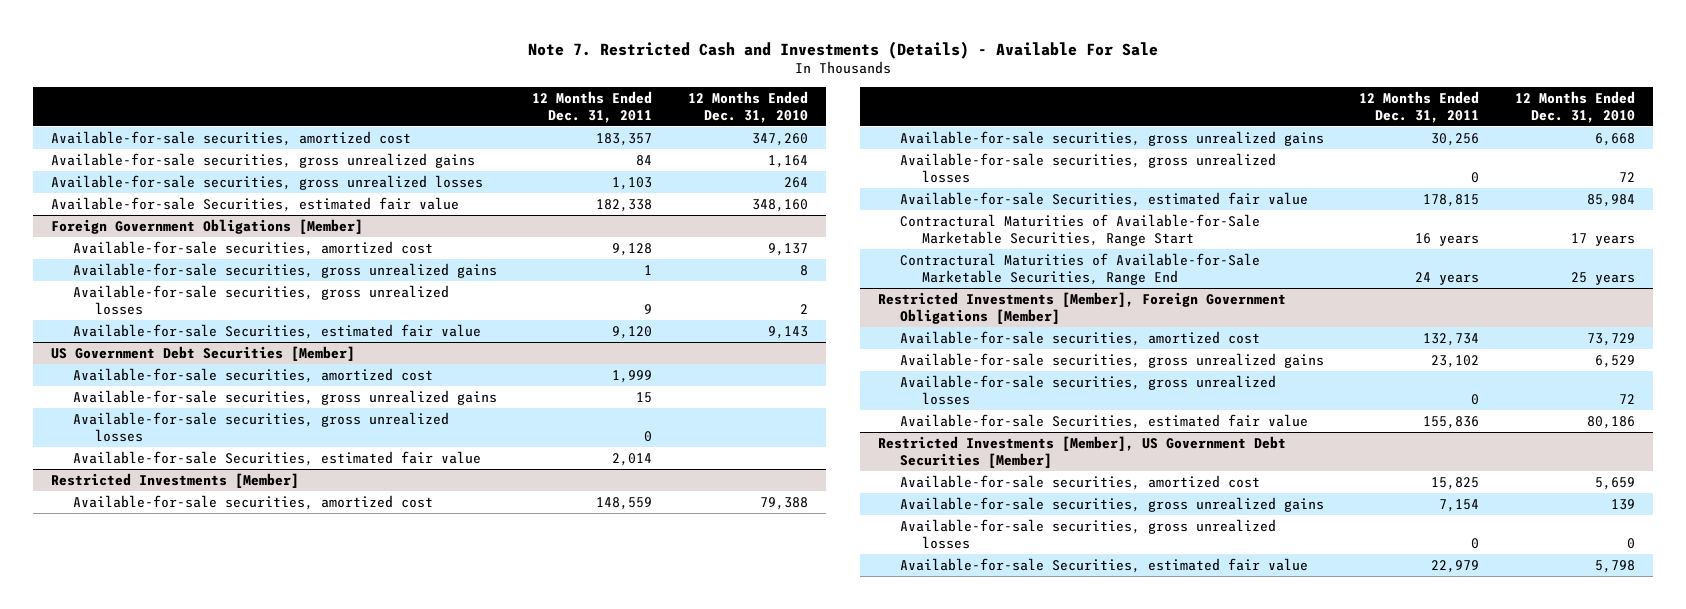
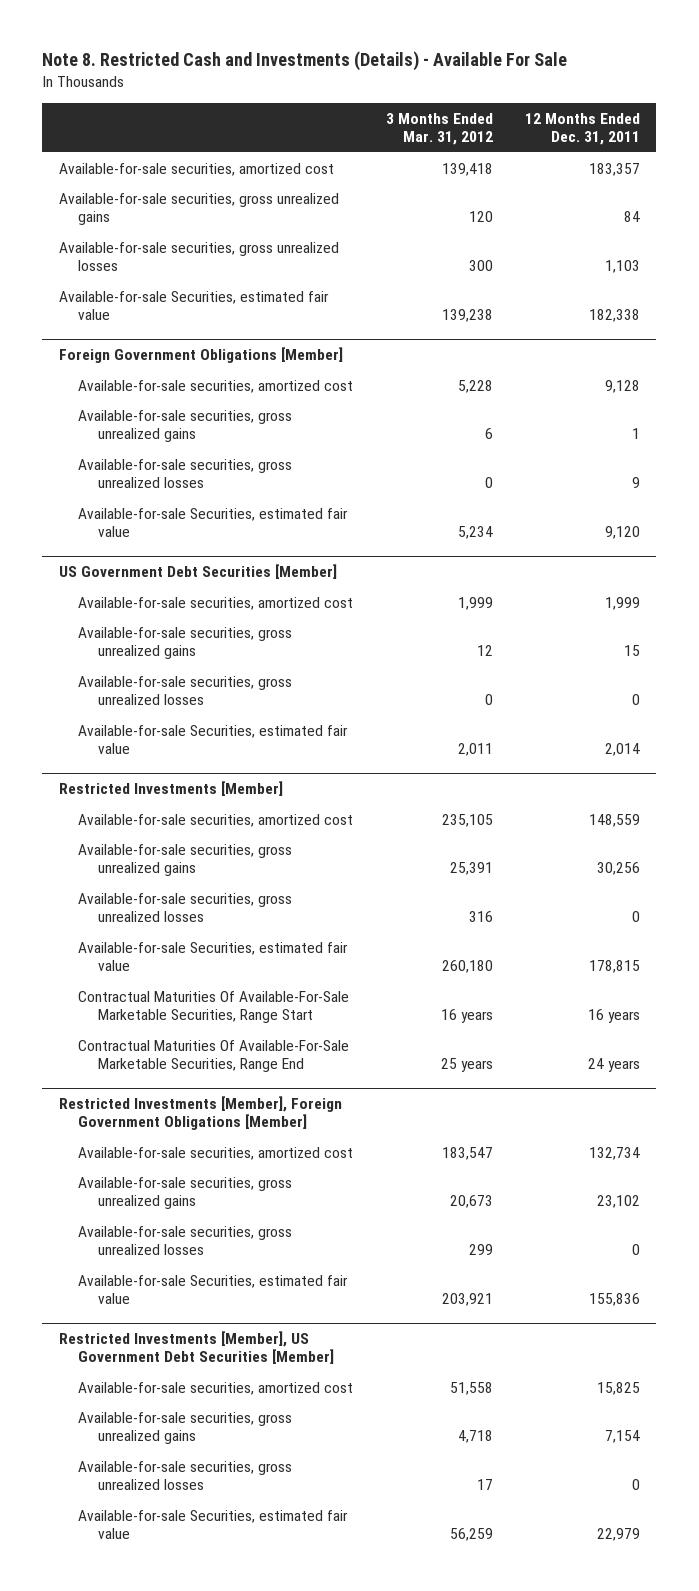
- Note 7. Restricted Cash and Investments (Details) - Available For Sale
+ Note 8. Restricted Cash and Investments (Details) - Available For Sale
- | 12 Months Ended Dec. 31, 2011 | 12 Months Ended Dec. 31, 2010
+ | 3 Months Ended Mar. 31, 2012 | 12 Months Ended Dec. 31, 2011
@ Restricted Investments [Member]
- Contractural Maturities of Available-for-Sale Marketable Securities, Range Start | 16 years | 17 years
- Contractural Maturities of Available-for-Sale Marketable Securities, Range End | 24 years | 25 years
+ Contractual Maturities Of Available-For-Sale Marketable Securities, Range Start | 16 years | 16 years
+ Contractual Maturities Of Available-For-Sale Marketable Securities, Range End | 25 years | 24 years

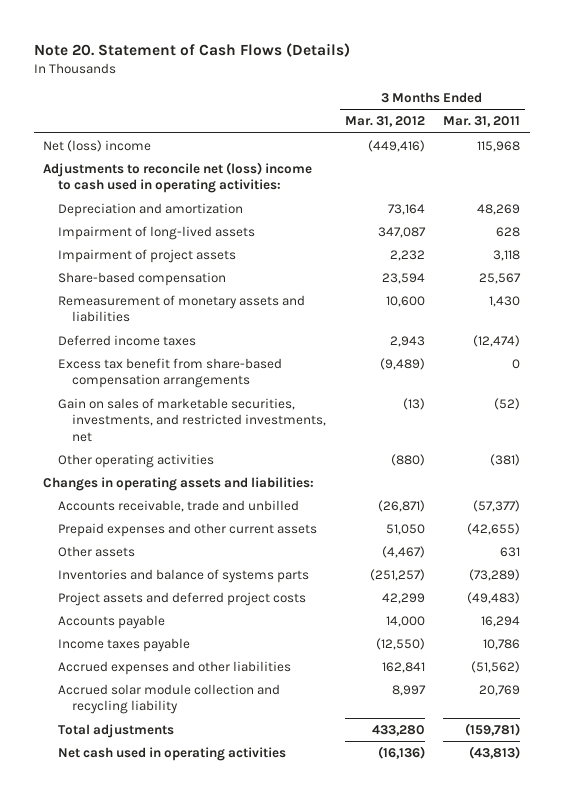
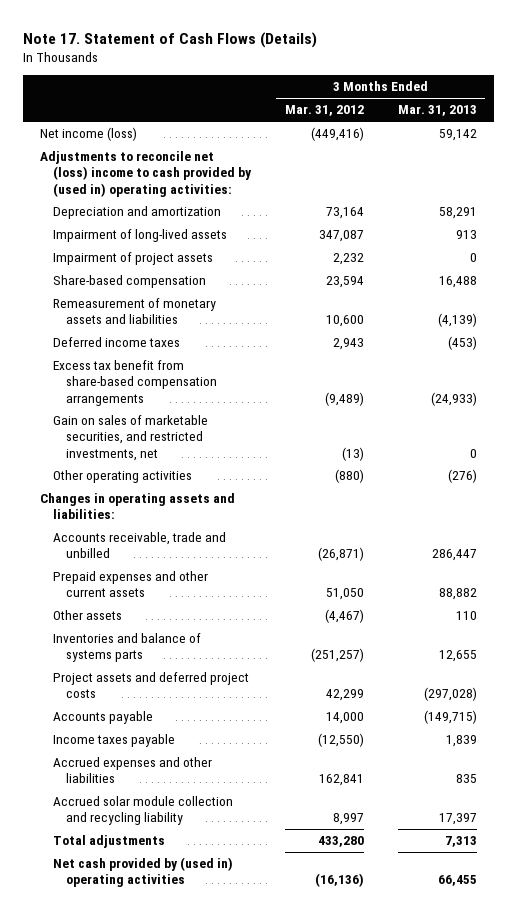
- Note 20. Statement of Cash Flows (Details)
+ Note 17. Statement of Cash Flows (Details)
- | 3 Months Ended Mar. 31, 2012 | 3 Months Ended Mar. 31, 2011
+ | 3 Months Ended Mar. 31, 2012 | 3 Months Ended Mar. 31, 2013
- Net (loss) income | (449,416) | 115,968
- Adjustments to reconcile net (loss) income to cash used in operating activities:
+ Net income (loss) | (449,416) | 59,142
+ Adjustments to reconcile net (loss) income to cash provided by (used in) operating activities:
- Gain on sales of marketable securities, investments, and restricted investments, net | (13) | (52)
+ Gain on sales of marketable securities, and restricted investments, net | (13) | 0
- Net cash used in operating activities | (16,136) | (43,813)
+ Net cash provided by (used in) operating activities | (16,136) | 66,455

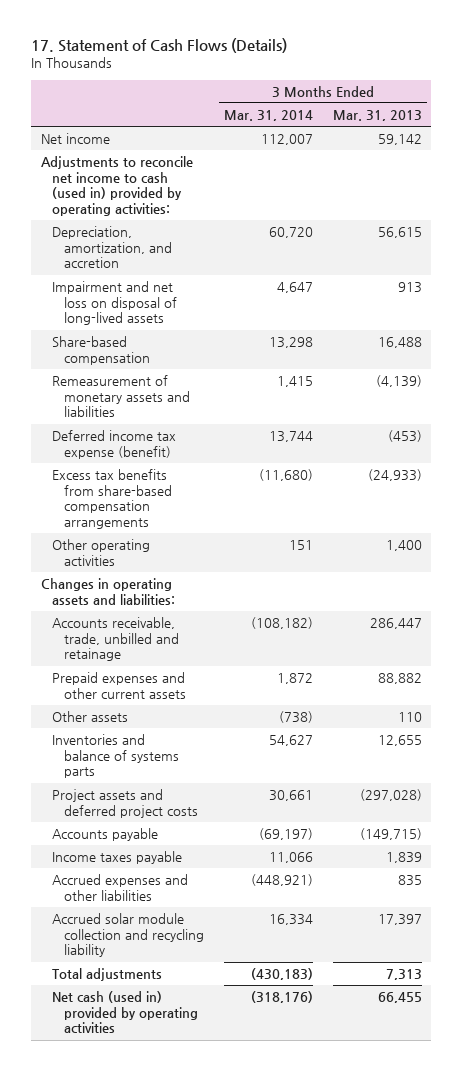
- Note 17. Statement of Cash Flows (Details)
+ 17. Statement of Cash Flows (Details)
- | 3 Months Ended Mar. 31, 2012 | 3 Months Ended Mar. 31, 2013
+ | 3 Months Ended Mar. 31, 2014 | 3 Months Ended Mar. 31, 2013
- Net income (loss) | (449,416) | 59,142
- Adjustments to reconcile net (loss) income to cash provided by (used in) operating activities:
- Depreciation and amortization | 73,164 | 58,291
- Impairment of long-lived assets | 347,087 | 913
- Impairment of project assets | 2,232 | 0
+ Net income | 112,007 | 59,142
+ Adjustments to reconcile net income to cash (used in) provided by operating activities:
+ Depreciation, amortization, and accretion | 60,720 | 56,615
+ Impairment and net loss on disposal of long-lived assets | 4,647 | 913
- Deferred income taxes | 2,943 | (453)
- Excess tax benefit from share-based compensation arrangements | (9,489) | (24,933)
- Gain on sales of marketable securities, and restricted investments, net | (13) | 0
- Other operating activities | (880) | (276)
+ Deferred income tax expense (benefit) | 13,744 | (453)
+ Excess tax benefits from share-based compensation arrangements | (11,680) | (24,933)
+ Other operating activities | 151 | 1,400
- Accounts receivable, trade and unbilled | (26,871) | 286,447
+ Accounts receivable, trade, unbilled and retainage | (108,182) | 286,447
- Net cash provided by (used in) operating activities | (16,136) | 66,455
+ Net cash (used in) provided by operating activities | (318,176) | 66,455

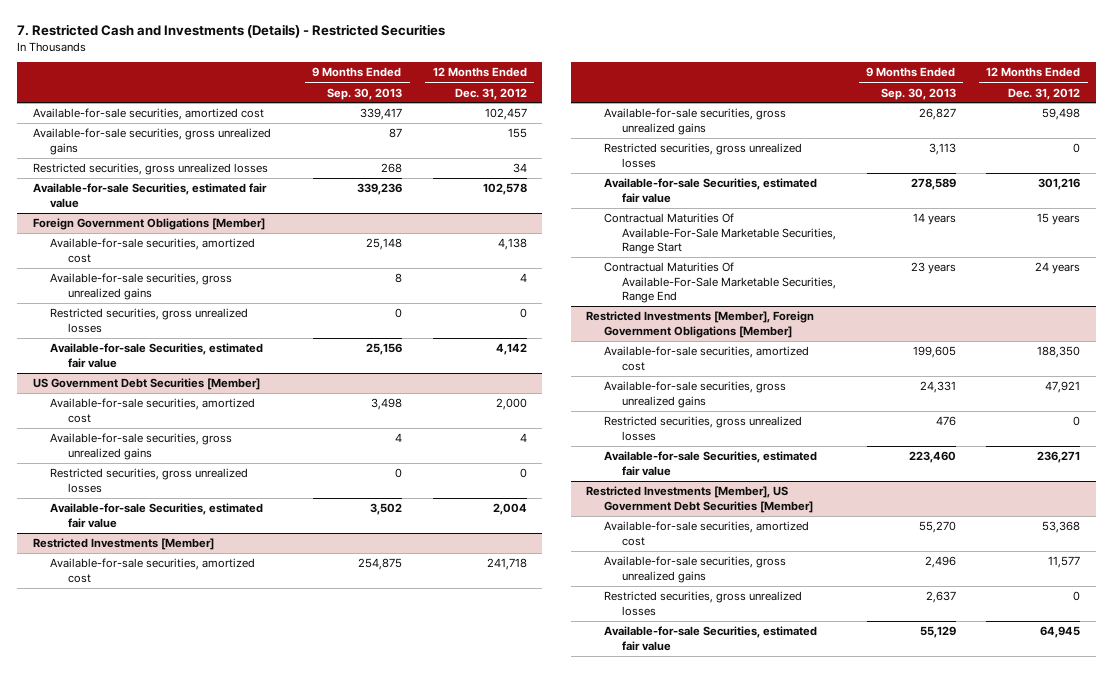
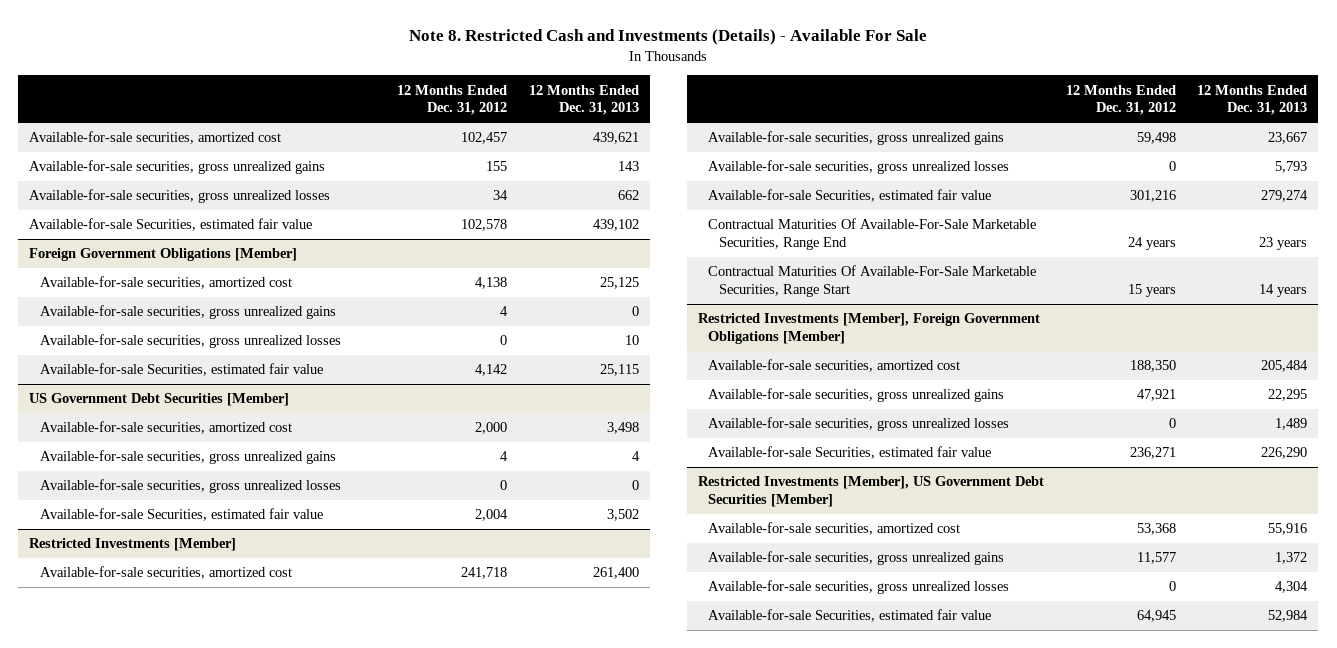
- 7. Restricted Cash and Investments (Details) - Restricted Securities
+ Note 8. Restricted Cash and Investments (Details) - Available For Sale
- | 9 Months Ended Sep. 30, 2013 | 12 Months Ended Dec. 31, 2012
+ | 12 Months Ended Dec. 31, 2012 | 12 Months Ended Dec. 31, 2013
- Restricted securities, gross unrealized losses | 268 | 34
+ Available-for-sale securities, gross unrealized losses | 34 | 662
@ Foreign Government Obligations [Member]
- Restricted securities, gross unrealized losses | 0 | 0
+ Available-for-sale securities, gross unrealized losses | 0 | 10
@ US Government Debt Securities [Member]
- Restricted securities, gross unrealized losses | 0 | 0
+ Available-for-sale securities, gross unrealized losses | 0 | 0
@ Restricted Investments [Member]
- Restricted securities, gross unrealized losses | 3,113 | 0
+ Available-for-sale securities, gross unrealized losses | 0 | 5,793
moved down: Contractual Maturities Of Available-For-Sale Marketable Securities, Range Start | 15 years | 14 years
@ Restricted Investments [Member], Foreign Government Obligations [Member]
- Restricted securities, gross unrealized losses | 476 | 0
+ Available-for-sale securities, gross unrealized losses | 0 | 1,489
@ Restricted Investments [Member], US Government Debt Securities [Member]
- Restricted securities, gross unrealized losses | 2,637 | 0
+ Available-for-sale securities, gross unrealized losses | 0 | 4,304

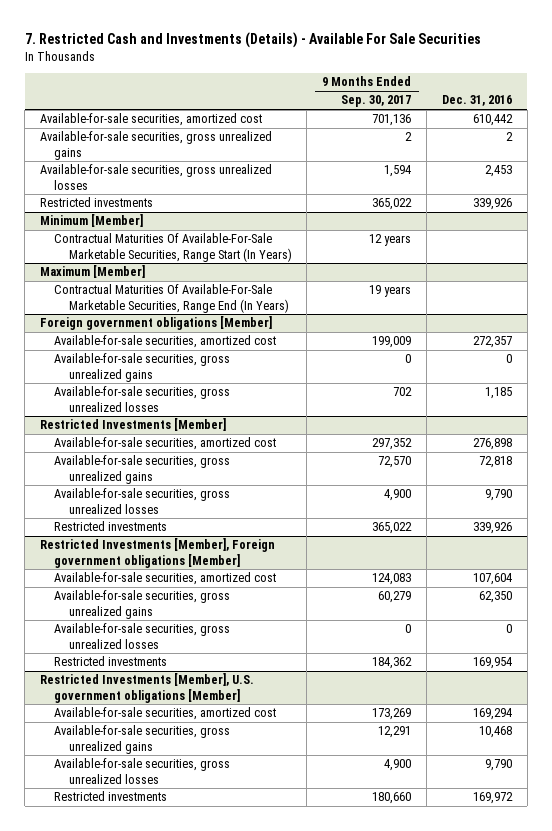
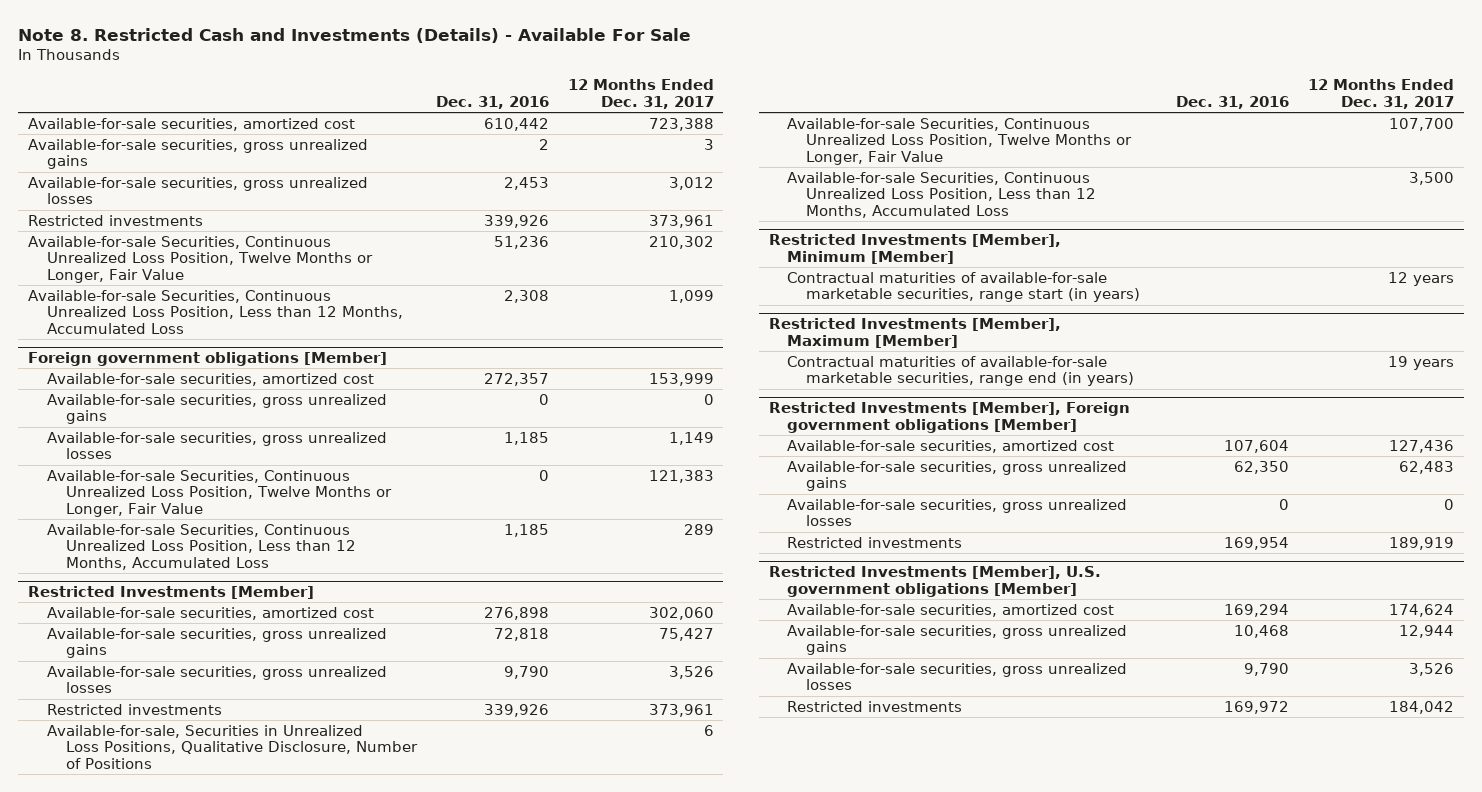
- 7. Restricted Cash and Investments (Details) - Available For Sale Securities
+ Note 8. Restricted Cash and Investments (Details) - Available For Sale
- | 9 Months Ended Sep. 30, 2017 | Dec. 31, 2016
+ | Dec. 31, 2016 | 12 Months Ended Dec. 31, 2017
- Minimum [Member]
- Contractual Maturities Of Available-For-Sale Marketable Securities, Range Start (In Years) | 12 years |
- Maximum [Member]
- Contractual Maturities Of Available-For-Sale Marketable Securities, Range End (In Years) | 19 years |
+ Available-for-sale Securities, Continuous Unrealized Loss Position, Twelve Months or Longer, Fair Value | 51,236 | 210,302
+ Available-for-sale Securities, Continuous Unrealized Loss Position, Less than 12 Months, Accumulated Loss | 2,308 | 1,099
@ Foreign government obligations [Member]
+ Available-for-sale Securities, Continuous Unrealized Loss Position, Twelve Months or Longer, Fair Value | 0 | 121,383
+ Available-for-sale Securities, Continuous Unrealized Loss Position, Less than 12 Months, Accumulated Loss | 1,185 | 289
@ Restricted Investments [Member]
+ Available-for-sale, Securities in Unrealized Loss Positions, Qualitative Disclosure, Number of Positions | | 6
+ Available-for-sale Securities, Continuous Unrealized Loss Position, Twelve Months or Longer, Fair Value | | 107,700
+ Available-for-sale Securities, Continuous Unrealized Loss Position, Less than 12 Months, Accumulated Loss | | 3,500
+ Restricted Investments [Member], Minimum [Member]
+ Contractual maturities of available-for-sale marketable securities, range start (in years) | | 12 years
+ Restricted Investments [Member], Maximum [Member]
+ Contractual maturities of available-for-sale marketable securities, range end (in years) | | 19 years

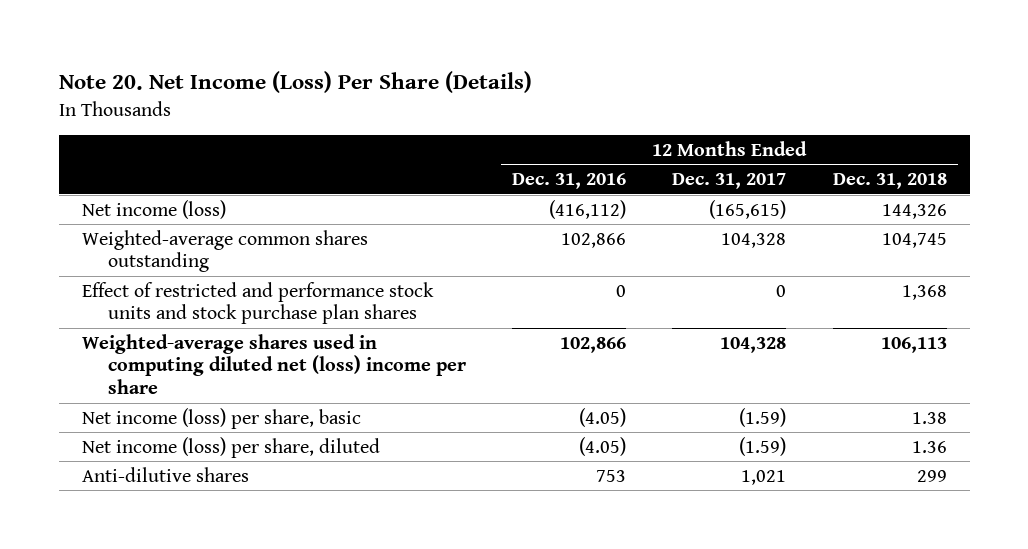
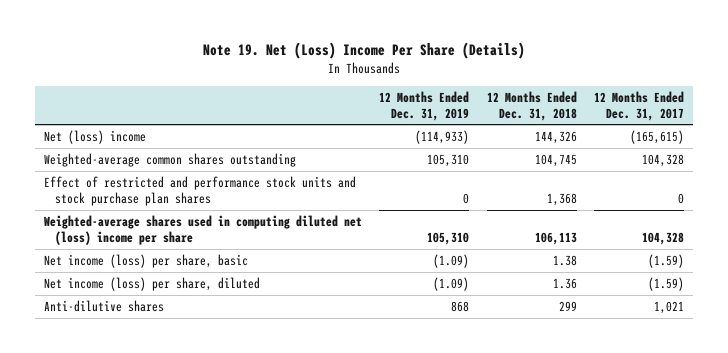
- Note 20. Net Income (Loss) Per Share (Details)
+ Note 19. Net (Loss) Income Per Share (Details)
- | 12 Months Ended Dec. 31, 2016 | 12 Months Ended Dec. 31, 2017 | 12 Months Ended Dec. 31, 2018
+ | 12 Months Ended Dec. 31, 2019 | 12 Months Ended Dec. 31, 2018 | 12 Months Ended Dec. 31, 2017
- Net income (loss) | (416,112) | (165,615) | 144,326
+ Net (loss) income | (114,933) | 144,326 | (165,615)

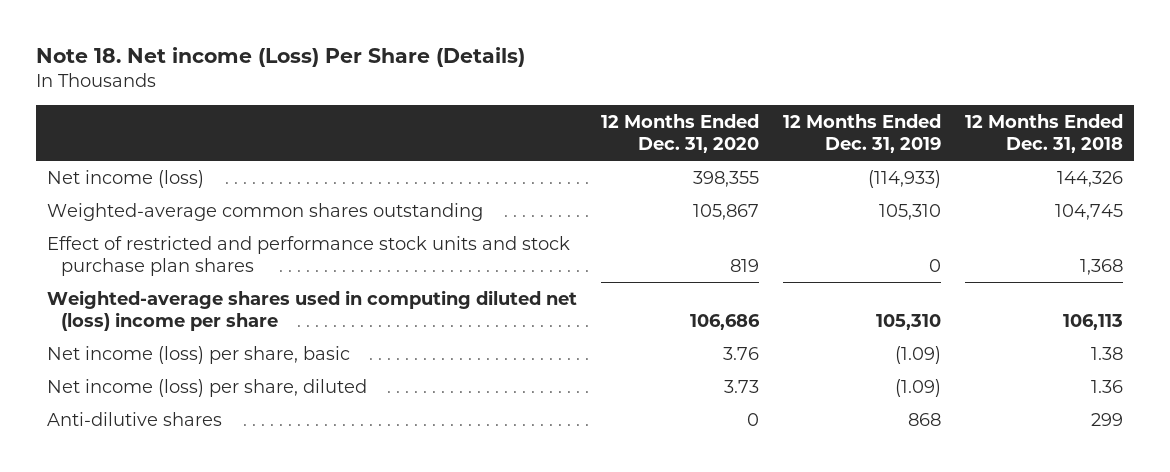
- Note 19. Net (Loss) Income Per Share (Details)
+ Note 18. Net income (Loss) Per Share (Details)
- | 12 Months Ended Dec. 31, 2019 | 12 Months Ended Dec. 31, 2018 | 12 Months Ended Dec. 31, 2017
+ | 12 Months Ended Dec. 31, 2020 | 12 Months Ended Dec. 31, 2019 | 12 Months Ended Dec. 31, 2018
- Net (loss) income | (114,933) | 144,326 | (165,615)
+ Net income (loss) | 398,355 | (114,933) | 144,326

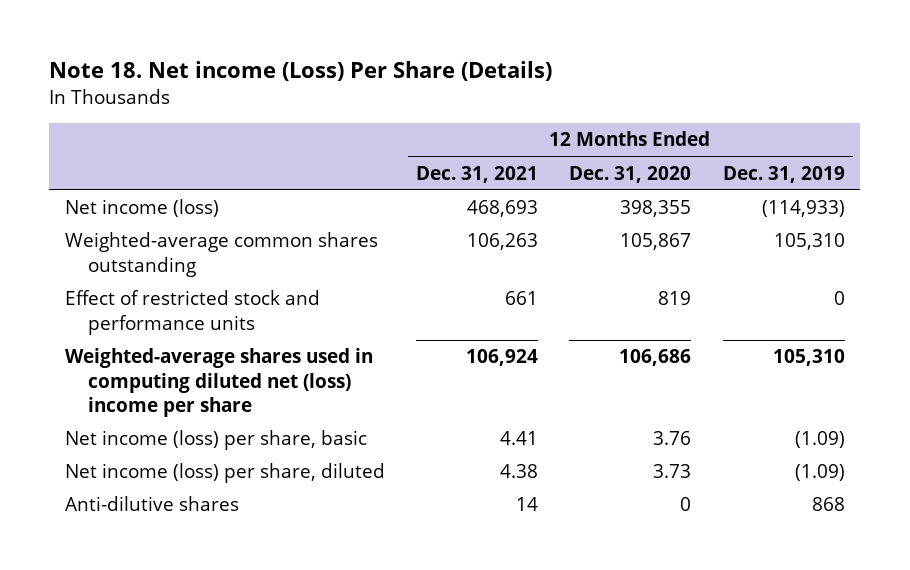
- | 12 Months Ended Dec. 31, 2020 | 12 Months Ended Dec. 31, 2019 | 12 Months Ended Dec. 31, 2018
+ | 12 Months Ended Dec. 31, 2021 | 12 Months Ended Dec. 31, 2020 | 12 Months Ended Dec. 31, 2019
- Effect of restricted and performance stock units and stock purchase plan shares | 819 | 0 | 1,368
+ Effect of restricted stock and performance units | 661 | 819 | 0

